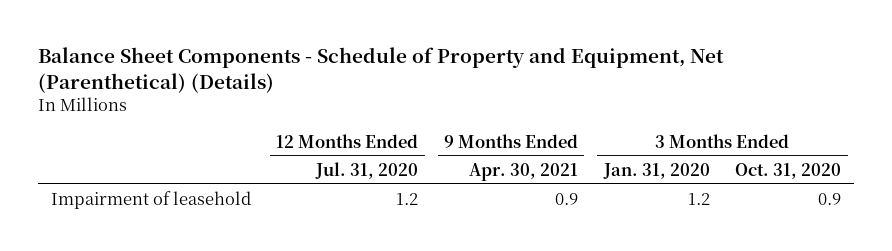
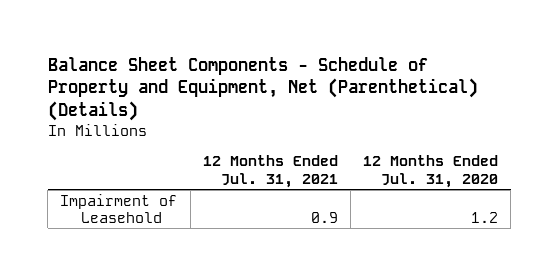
- | 12 Months Ended Jul. 31, 2020 | 9 Months Ended Apr. 30, 2021 | 3 Months Ended Jan. 31, 2020 | 3 Months Ended Oct. 31, 2020
+ | 12 Months Ended Jul. 31, 2021 | 12 Months Ended Jul. 31, 2020
- Impairment of leasehold | 1.2 | 0.9 | 1.2 | 0.9
+ Impairment of Leasehold | 0.9 | 1.2

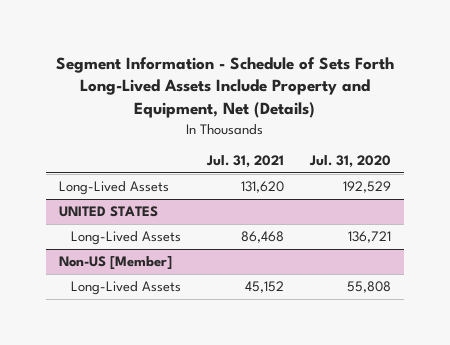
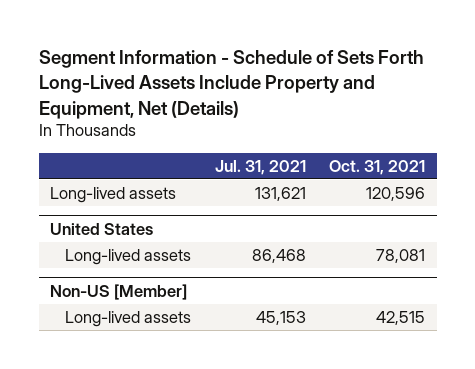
- | Jul. 31, 2021 | Jul. 31, 2020
+ | Jul. 31, 2021 | Oct. 31, 2021
- Long-Lived Assets | 131,620 | 192,529
- UNITED STATES
- Long-Lived Assets | 86,468 | 136,721
+ Long-lived assets | 131,621 | 120,596
+ United States
+ Long-lived assets | 86,468 | 78,081
@ Non-US [Member]
- Long-Lived Assets | 45,152 | 55,808
+ Long-lived assets | 45,153 | 42,515

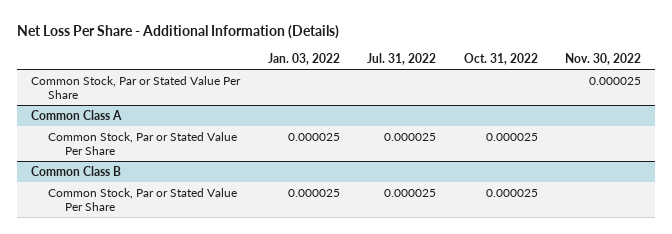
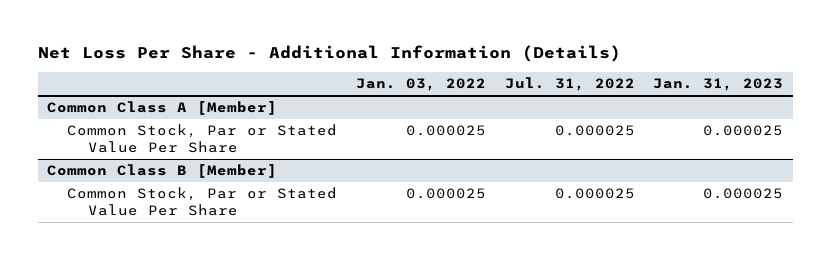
- | Jan. 03, 2022 | Jul. 31, 2022 | Oct. 31, 2022 | Nov. 30, 2022
+ | Jan. 03, 2022 | Jul. 31, 2022 | Jan. 31, 2023
- Common Stock, Par or Stated Value Per Share | | | | 0.000025
- Common Class A
+ Common Class A [Member]
- Common Class B
+ Common Class B [Member]

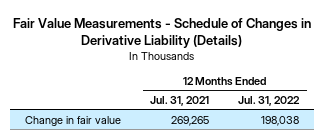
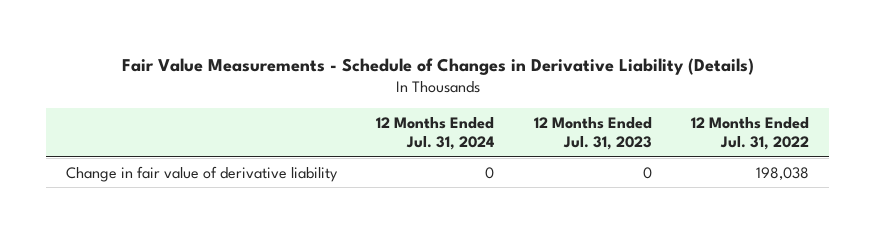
- | 12 Months Ended Jul. 31, 2021 | 12 Months Ended Jul. 31, 2022
+ | 12 Months Ended Jul. 31, 2024 | 12 Months Ended Jul. 31, 2023 | 12 Months Ended Jul. 31, 2022
- Change in fair value | 269,265 | 198,038
+ Change in fair value of derivative liability | 0 | 0 | 198,038

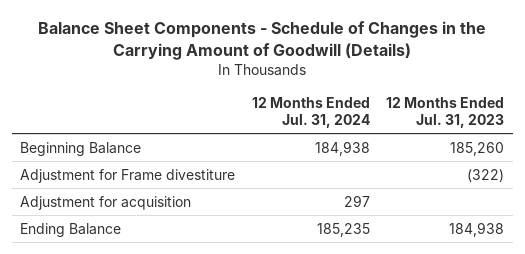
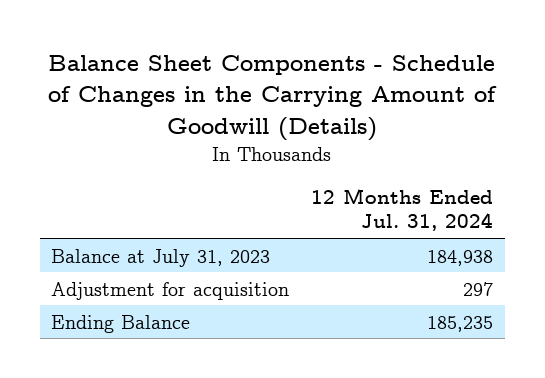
- | 12 Months Ended Jul. 31, 2024 | 12 Months Ended Jul. 31, 2023
+ | 12 Months Ended Jul. 31, 2024
- Beginning Balance | 184,938 | 185,260
- Adjustment for Frame divestiture | | (322)
+ Balance at July 31, 2023 | 184,938

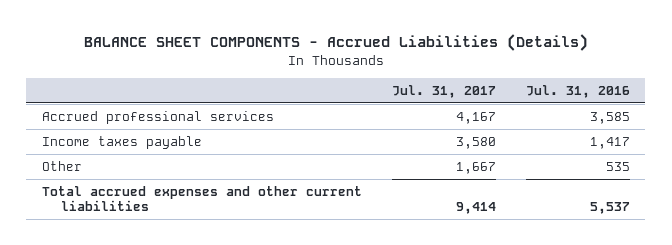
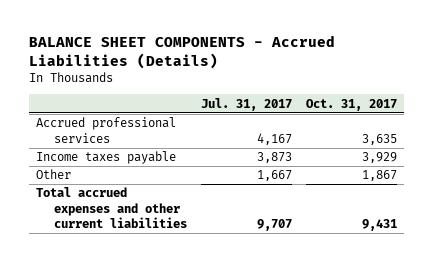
- | Jul. 31, 2017 | Jul. 31, 2016
+ | Jul. 31, 2017 | Oct. 31, 2017
- Income taxes payable | 3,580 | 1,417
+ Income taxes payable | 3,873 | 3,929
- Total accrued expenses and other current liabilities | 9,414 | 5,537
+ Total accrued expenses and other current liabilities | 9,707 | 9,431

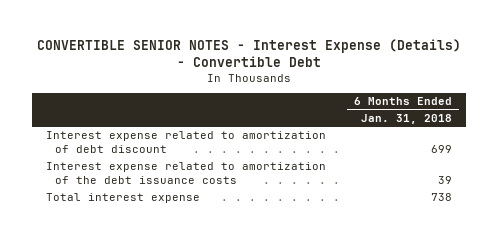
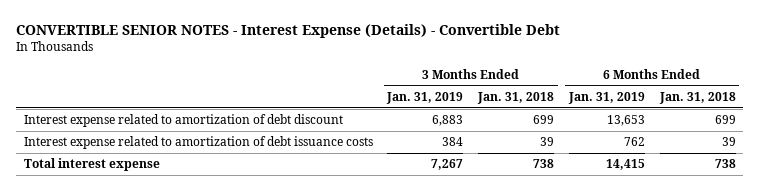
- | 6 Months Ended Jan. 31, 2018
+ | 3 Months Ended Jan. 31, 2019 | 3 Months Ended Jan. 31, 2018 | 6 Months Ended Jan. 31, 2019 | 6 Months Ended Jan. 31, 2018
- Interest expense related to amortization of the debt issuance costs | 39
+ Interest expense related to amortization of debt issuance costs | 384 | 39 | 762 | 39

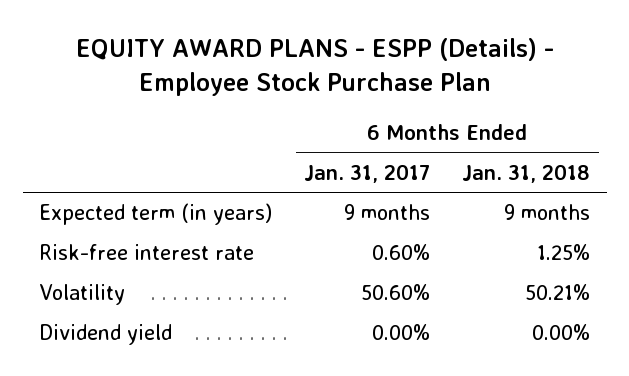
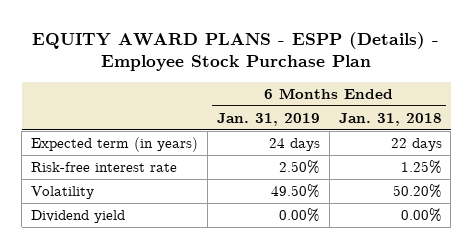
- | 6 Months Ended Jan. 31, 2017 | 6 Months Ended Jan. 31, 2018
+ | 6 Months Ended Jan. 31, 2019 | 6 Months Ended Jan. 31, 2018
- Expected term (in years) | 9 months | 9 months
+ Expected term (in years) | 24 days | 22 days
- Volatility | 50.60% | 50.21%
+ Volatility | 49.50% | 50.20%

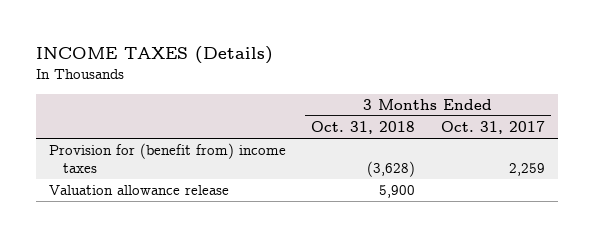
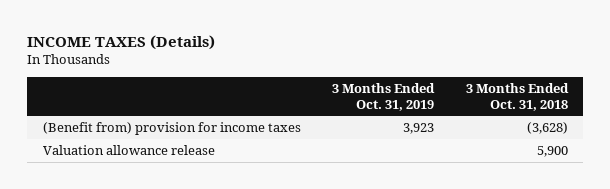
- | 3 Months Ended Oct. 31, 2018 | 3 Months Ended Oct. 31, 2017
+ | 3 Months Ended Oct. 31, 2019 | 3 Months Ended Oct. 31, 2018
- Provision for (benefit from) income taxes | (3,628) | 2,259
+ (Benefit from) provision for income taxes | 3,923 | (3,628)

